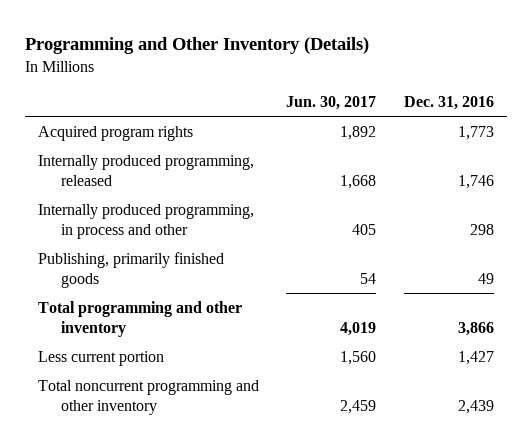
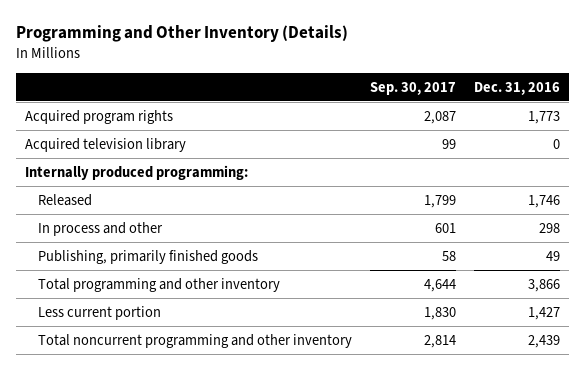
- | Jun. 30, 2017 | Dec. 31, 2016
+ | Sep. 30, 2017 | Dec. 31, 2016
- Internally produced programming, released | 1,668 | 1,746
- Internally produced programming, in process and other | 405 | 298
+ Acquired television library | 99 | 0
+ Internally produced programming:
+ Released | 1,799 | 1,746
+ In process and other | 601 | 298

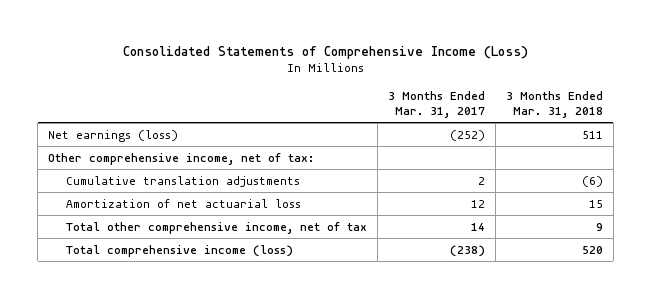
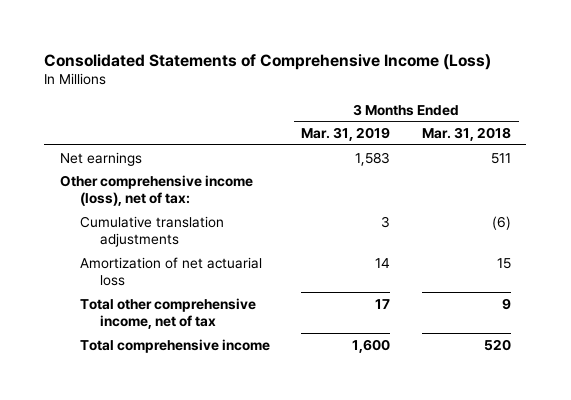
- | 3 Months Ended Mar. 31, 2017 | 3 Months Ended Mar. 31, 2018
+ | 3 Months Ended Mar. 31, 2019 | 3 Months Ended Mar. 31, 2018
- Net earnings (loss) | (252) | 511
- Other comprehensive income, net of tax:
+ Net earnings | 1,583 | 511
+ Other comprehensive income (loss), net of tax:
- Total comprehensive income (loss) | (238) | 520
+ Total comprehensive income | 1,600 | 520

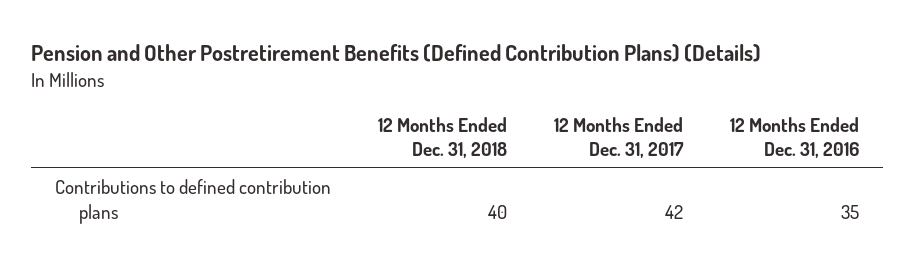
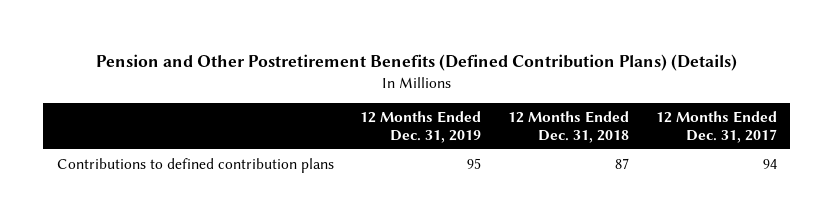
- | 12 Months Ended Dec. 31, 2018 | 12 Months Ended Dec. 31, 2017 | 12 Months Ended Dec. 31, 2016
+ | 12 Months Ended Dec. 31, 2019 | 12 Months Ended Dec. 31, 2018 | 12 Months Ended Dec. 31, 2017
- Contributions to defined contribution plans | 40 | 42 | 35
+ Contributions to defined contribution plans | 95 | 87 | 94

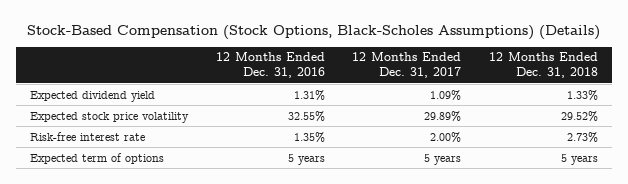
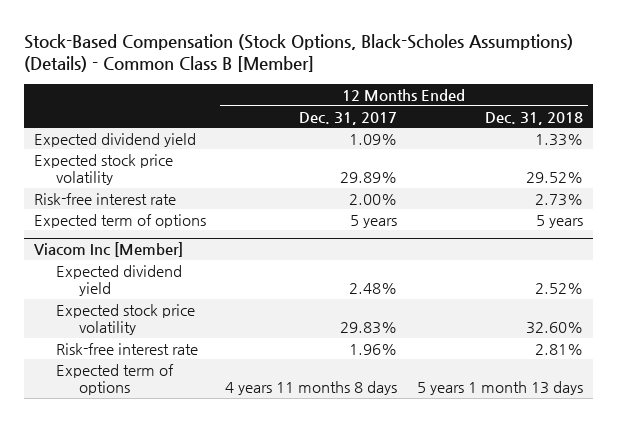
- Stock-Based Compensation (Stock Options, Black-Scholes Assumptions) (Details)
+ Stock-Based Compensation (Stock Options, Black-Scholes Assumptions) (Details) - Common Class B [Member]
- | 12 Months Ended Dec. 31, 2016 | 12 Months Ended Dec. 31, 2017 | 12 Months Ended Dec. 31, 2018
+ | 12 Months Ended Dec. 31, 2017 | 12 Months Ended Dec. 31, 2018
+ Viacom Inc [Member]
+ Expected dividend yield | 2.48% | 2.52%
+ Expected stock price volatility | 29.83% | 32.60%
+ Risk-free interest rate | 1.96% | 2.81%
+ Expected term of options | 4 years 11 months 8 days | 5 years 1 month 13 days

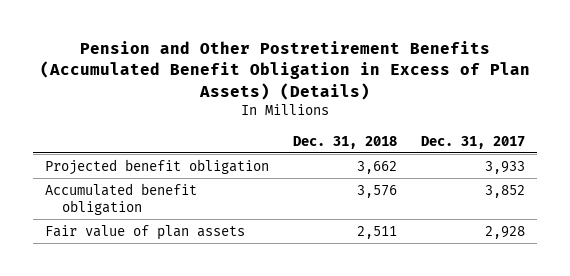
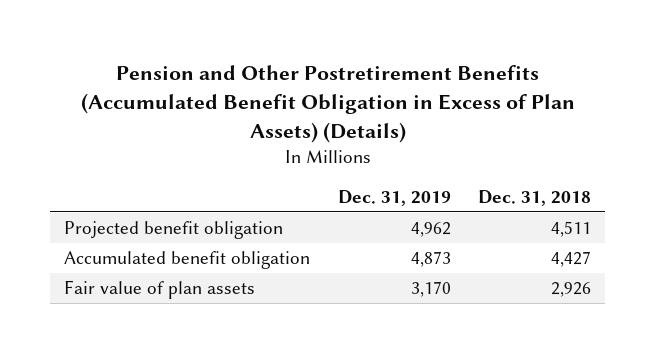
- | Dec. 31, 2018 | Dec. 31, 2017
+ | Dec. 31, 2019 | Dec. 31, 2018
- Projected benefit obligation | 3,662 | 3,933
- Accumulated benefit obligation | 3,576 | 3,852
- Fair value of plan assets | 2,511 | 2,928
+ Projected benefit obligation | 4,962 | 4,511
+ Accumulated benefit obligation | 4,873 | 4,427
+ Fair value of plan assets | 3,170 | 2,926

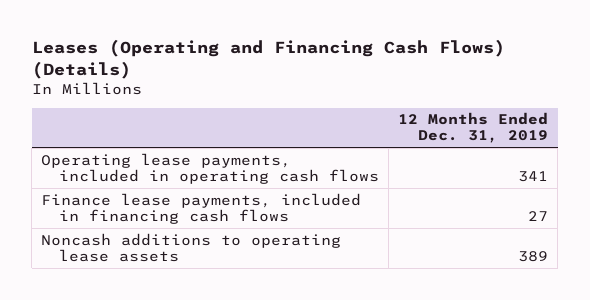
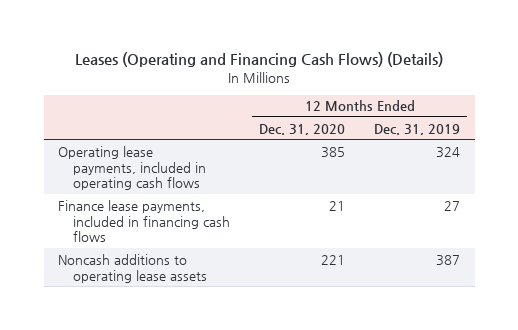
- | 12 Months Ended Dec. 31, 2019
+ | 12 Months Ended Dec. 31, 2020 | 12 Months Ended Dec. 31, 2019
- Operating lease payments, included in operating cash flows | 341
+ Operating lease payments, included in operating cash flows | 385 | 324
- Noncash additions to operating lease assets | 389
+ Noncash additions to operating lease assets | 221 | 387

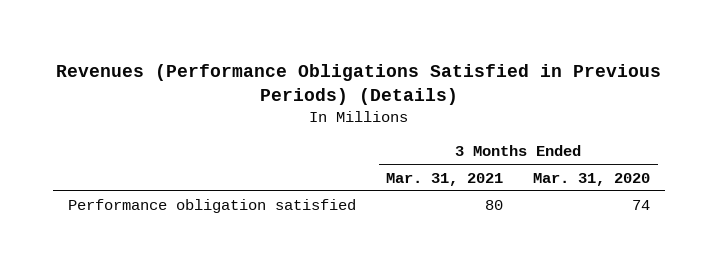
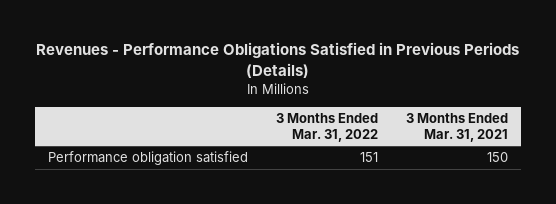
- Revenues (Performance Obligations Satisfied in Previous Periods) (Details)
+ Revenues - Performance Obligations Satisfied in Previous Periods (Details)
- | 3 Months Ended Mar. 31, 2021 | 3 Months Ended Mar. 31, 2020
+ | 3 Months Ended Mar. 31, 2022 | 3 Months Ended Mar. 31, 2021
- Performance obligation satisfied | 80 | 74
+ Performance obligation satisfied | 151 | 150

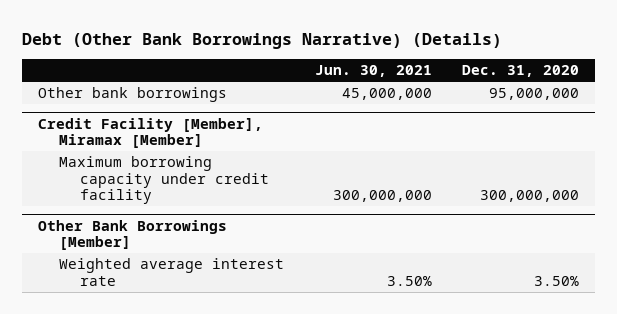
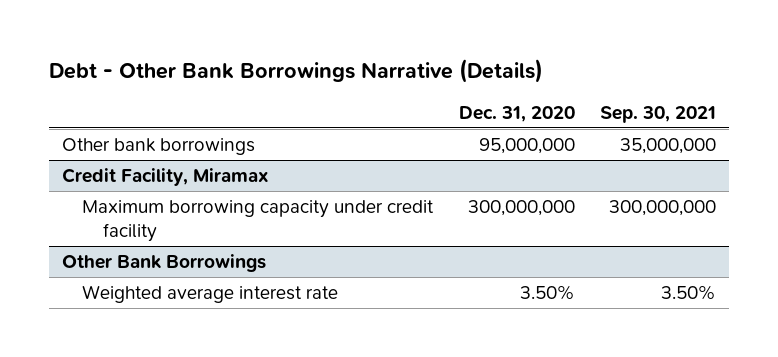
- Debt (Other Bank Borrowings Narrative) (Details)
+ Debt - Other Bank Borrowings Narrative (Details)
- | Jun. 30, 2021 | Dec. 31, 2020
+ | Dec. 31, 2020 | Sep. 30, 2021
- Credit Facility [Member], Miramax [Member]
+ Credit Facility, Miramax
- Other Bank Borrowings [Member]
+ Other Bank Borrowings

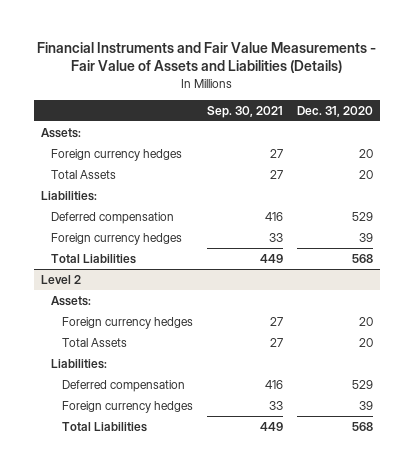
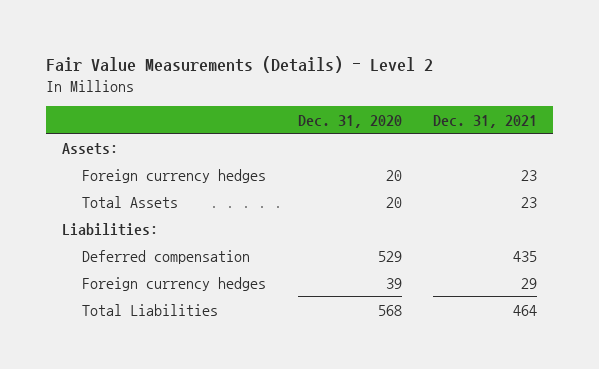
- Financial Instruments and Fair Value Measurements - Fair Value of Assets and Liabilities (Details)
+ Fair Value Measurements (Details) - Level 2
- | Sep. 30, 2021 | Dec. 31, 2020
+ | Dec. 31, 2020 | Dec. 31, 2021
- Level 2
- Assets:
- Foreign currency hedges | 27 | 20
- Total Assets | 27 | 20
- Liabilities:
- Deferred compensation | 416 | 529
- Foreign currency hedges | 33 | 39
- Total Liabilities | 449 | 568

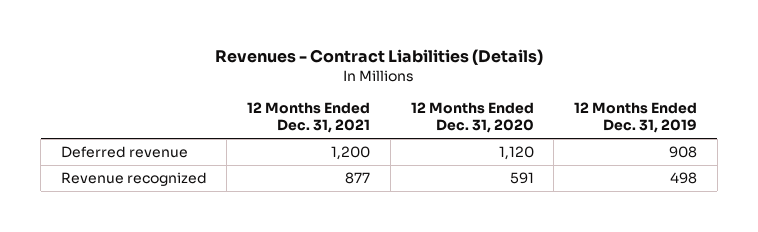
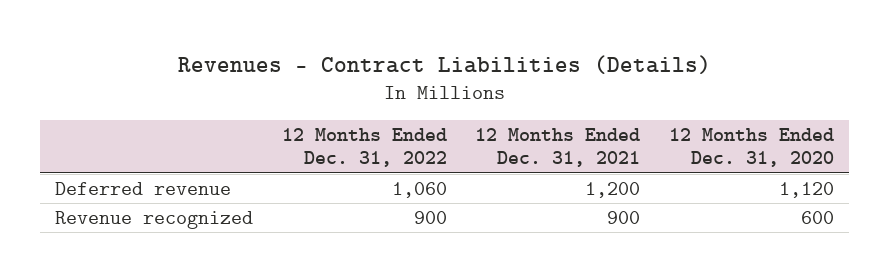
- | 12 Months Ended Dec. 31, 2021 | 12 Months Ended Dec. 31, 2020 | 12 Months Ended Dec. 31, 2019
+ | 12 Months Ended Dec. 31, 2022 | 12 Months Ended Dec. 31, 2021 | 12 Months Ended Dec. 31, 2020
- Revenue recognized | 877 | 591 | 498
+ Revenue recognized | 900 | 900 | 600

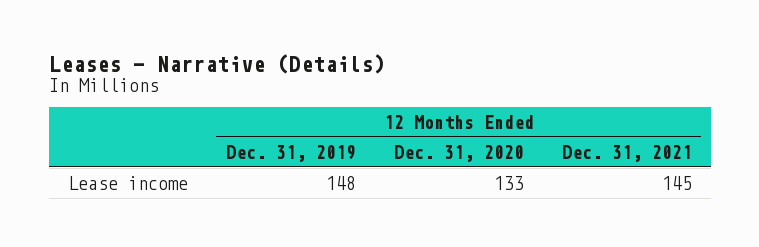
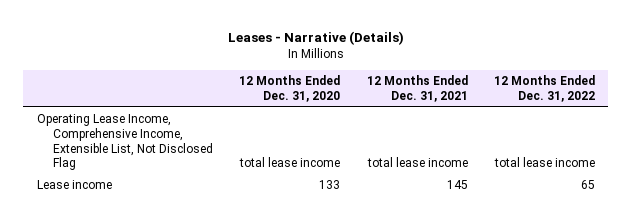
- | 12 Months Ended Dec. 31, 2019 | 12 Months Ended Dec. 31, 2020 | 12 Months Ended Dec. 31, 2021
+ | 12 Months Ended Dec. 31, 2020 | 12 Months Ended Dec. 31, 2021 | 12 Months Ended Dec. 31, 2022
+ Operating Lease Income, Comprehensive Income, Extensible List, Not Disclosed Flag | total lease income | total lease income | total lease income

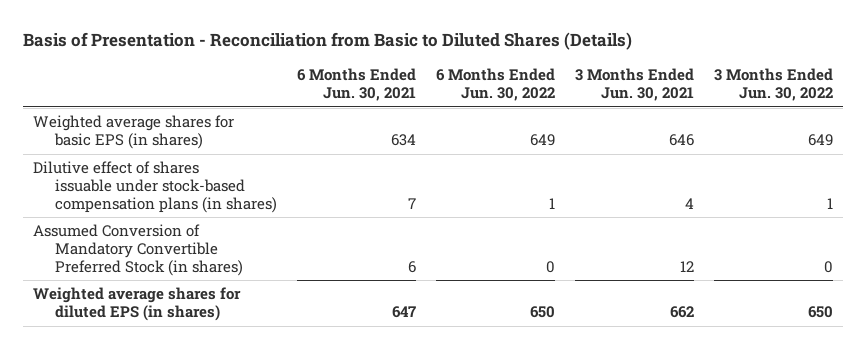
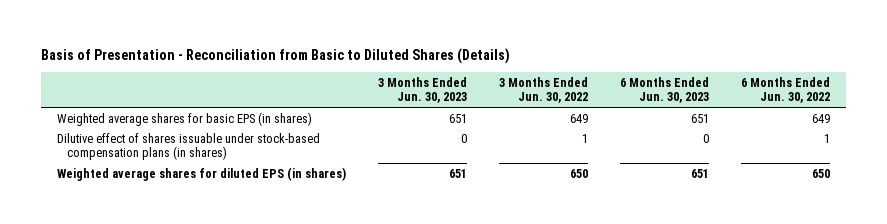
- | 6 Months Ended Jun. 30, 2021 | 6 Months Ended Jun. 30, 2022 | 3 Months Ended Jun. 30, 2021 | 3 Months Ended Jun. 30, 2022
+ | 3 Months Ended Jun. 30, 2023 | 3 Months Ended Jun. 30, 2022 | 6 Months Ended Jun. 30, 2023 | 6 Months Ended Jun. 30, 2022
- Assumed Conversion of Mandatory Convertible Preferred Stock (in shares) | 6 | 0 | 12 | 0

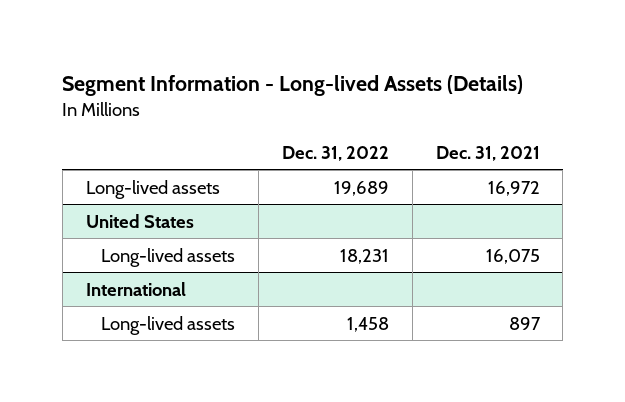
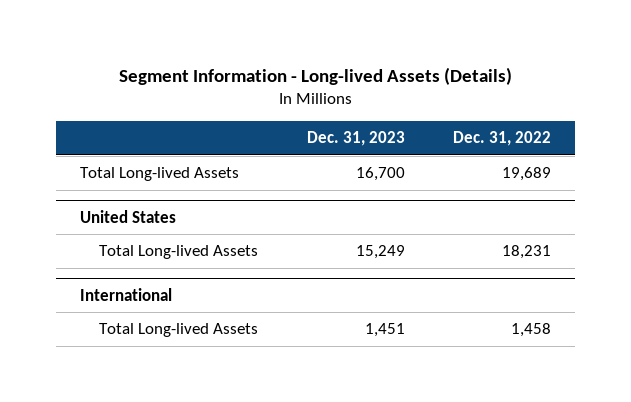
- | Dec. 31, 2022 | Dec. 31, 2021
+ | Dec. 31, 2023 | Dec. 31, 2022
- Long-lived assets | 19,689 | 16,972
+ Total Long-lived Assets | 16,700 | 19,689
@ United States
- Long-lived assets | 18,231 | 16,075
+ Total Long-lived Assets | 15,249 | 18,231
@ International
- Long-lived assets | 1,458 | 897
+ Total Long-lived Assets | 1,451 | 1,458

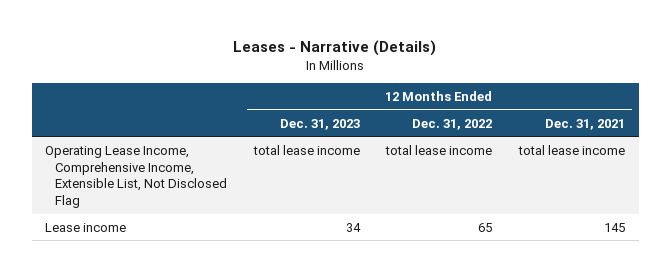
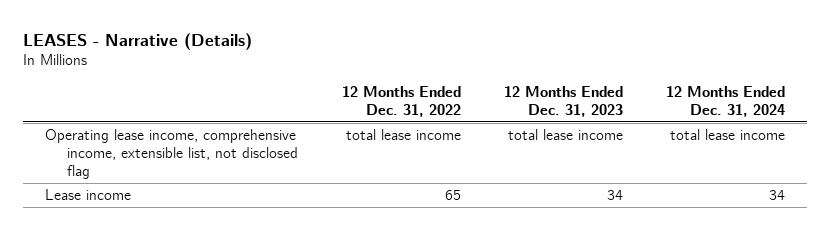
- Leases - Narrative (Details)
+ LEASES - Narrative (Details)
- | 12 Months Ended Dec. 31, 2023 | 12 Months Ended Dec. 31, 2022 | 12 Months Ended Dec. 31, 2021
+ | 12 Months Ended Dec. 31, 2022 | 12 Months Ended Dec. 31, 2023 | 12 Months Ended Dec. 31, 2024
- Operating Lease Income, Comprehensive Income, Extensible List, Not Disclosed Flag | total lease income | total lease income | total lease income
+ Operating lease income, comprehensive income, extensible list, not disclosed flag | total lease income | total lease income | total lease income

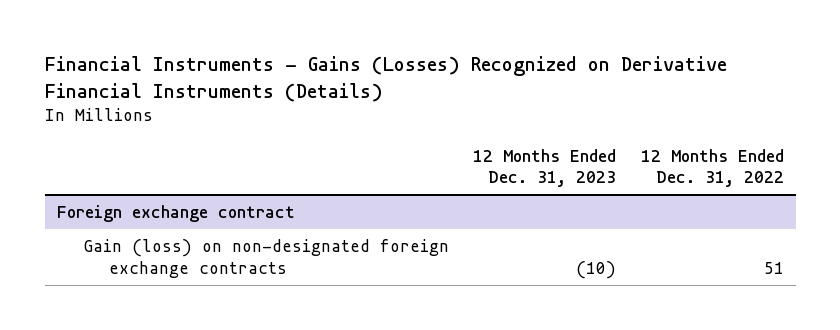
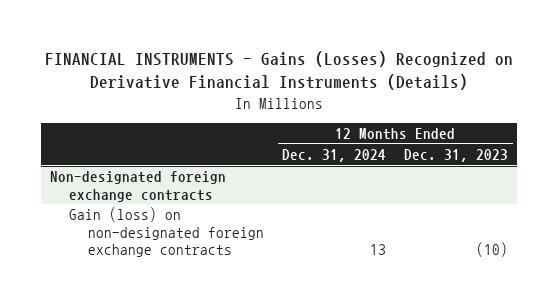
- Financial Instruments - Gains (Losses) Recognized on Derivative Financial Instruments (Details)
+ FINANCIAL INSTRUMENTS - Gains (Losses) Recognized on Derivative Financial Instruments (Details)
- | 12 Months Ended Dec. 31, 2023 | 12 Months Ended Dec. 31, 2022
+ | 12 Months Ended Dec. 31, 2024 | 12 Months Ended Dec. 31, 2023
- Foreign exchange contract
+ Non-designated foreign exchange contracts

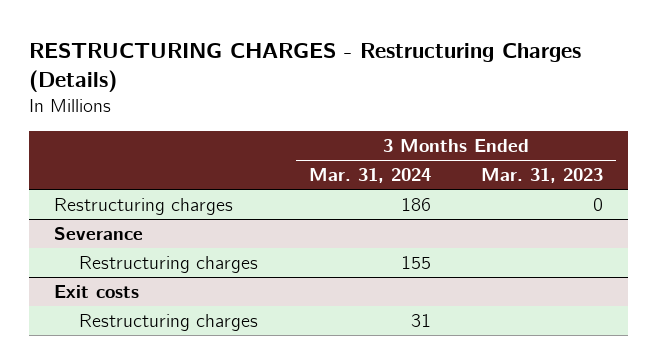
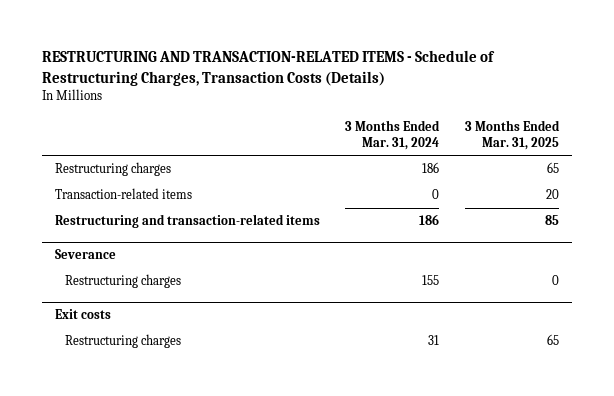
- RESTRUCTURING CHARGES - Restructuring Charges (Details)
+ RESTRUCTURING AND TRANSACTION-RELATED ITEMS - Schedule of Restructuring Charges, Transaction Costs (Details)
- | 3 Months Ended Mar. 31, 2024 | 3 Months Ended Mar. 31, 2023
+ | 3 Months Ended Mar. 31, 2024 | 3 Months Ended Mar. 31, 2025
+ Transaction-related items | 0 | 20
+ Restructuring and transaction-related items | 186 | 85

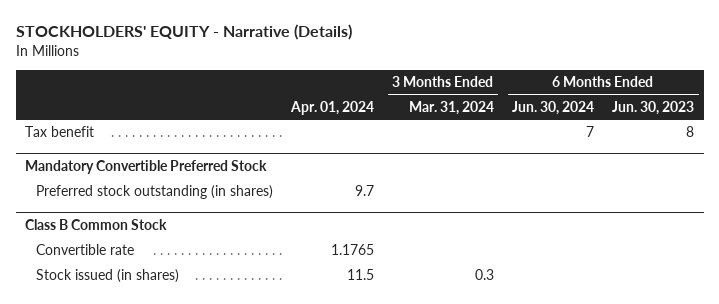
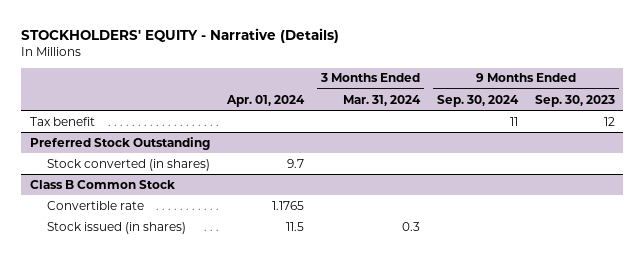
- | Apr. 01, 2024 | 3 Months Ended Mar. 31, 2024 | 6 Months Ended Jun. 30, 2024 | 6 Months Ended Jun. 30, 2023
+ | Apr. 01, 2024 | 3 Months Ended Mar. 31, 2024 | 9 Months Ended Sep. 30, 2024 | 9 Months Ended Sep. 30, 2023
- Mandatory Convertible Preferred Stock
- Preferred stock outstanding (in shares) | 9.7 | | |
+ Preferred Stock Outstanding
+ Stock converted (in shares) | 9.7 | | |

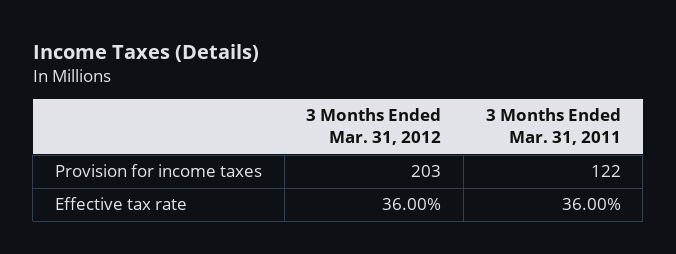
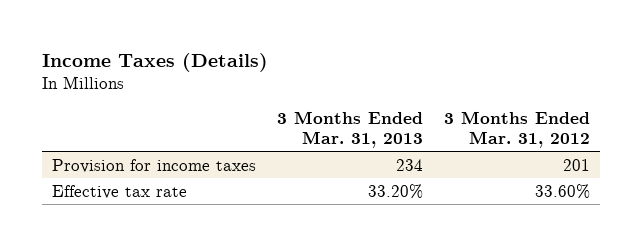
- | 3 Months Ended Mar. 31, 2012 | 3 Months Ended Mar. 31, 2011
+ | 3 Months Ended Mar. 31, 2013 | 3 Months Ended Mar. 31, 2012
- Provision for income taxes | 203 | 122
- Effective tax rate | 36.00% | 36.00%
+ Provision for income taxes | 234 | 201
+ Effective tax rate | 33.20% | 33.60%

